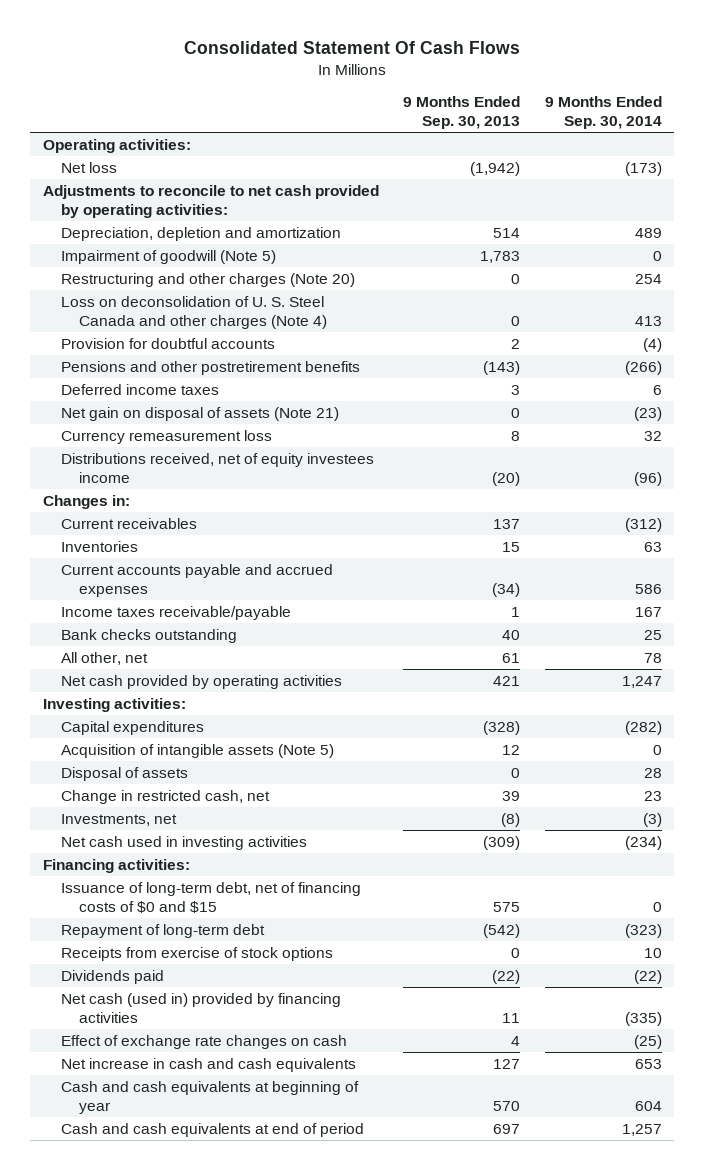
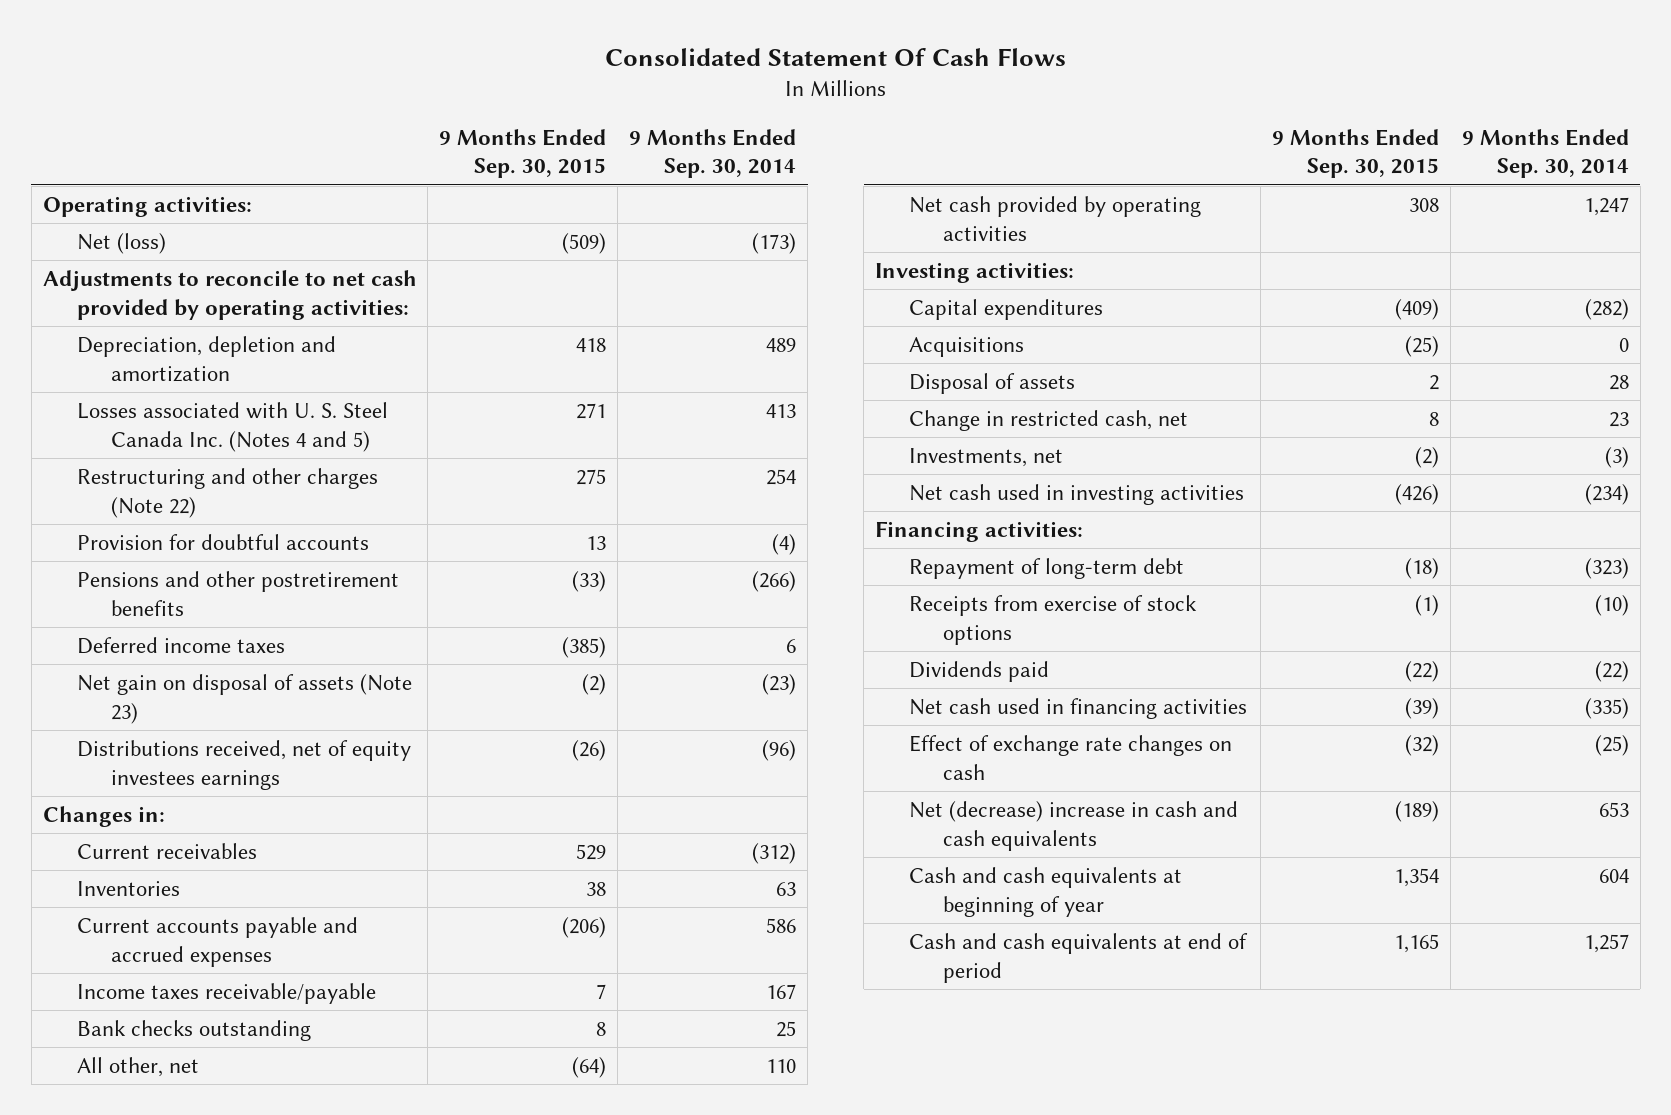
- | 9 Months Ended Sep. 30, 2013 | 9 Months Ended Sep. 30, 2014
+ | 9 Months Ended Sep. 30, 2015 | 9 Months Ended Sep. 30, 2014
- Net loss | (1,942) | (173)
+ Net (loss) | (509) | (173)
- Impairment of goodwill (Note 5) | 1,783 | 0
- Restructuring and other charges (Note 20) | 0 | 254
- Loss on deconsolidation of U. S. Steel Canada and other charges (Note 4) | 0 | 413
+ Losses associated with U. S. Steel Canada Inc. (Notes 4 and 5) | 271 | 413
+ Restructuring and other charges (Note 22) | 275 | 254
- Net gain on disposal of assets (Note 21) | 0 | (23)
- Currency remeasurement loss | 8 | 32
- Distributions received, net of equity investees income | (20) | (96)
+ Net gain on disposal of assets (Note 23) | (2) | (23)
+ Distributions received, net of equity investees earnings | (26) | (96)
- All other, net | 61 | 78
+ All other, net | (64) | 110
- Acquisition of intangible assets (Note 5) | 12 | 0
+ Acquisitions | (25) | 0
- Issuance of long-term debt, net of financing costs of $0 and $15 | 575 | 0
- Receipts from exercise of stock options | 0 | 10
+ Receipts from exercise of stock options | (1) | (10)
- Net cash (used in) provided by financing activities | 11 | (335)
+ Net cash used in financing activities | (39) | (335)
- Net increase in cash and cash equivalents | 127 | 653
+ Net (decrease) increase in cash and cash equivalents | (189) | 653

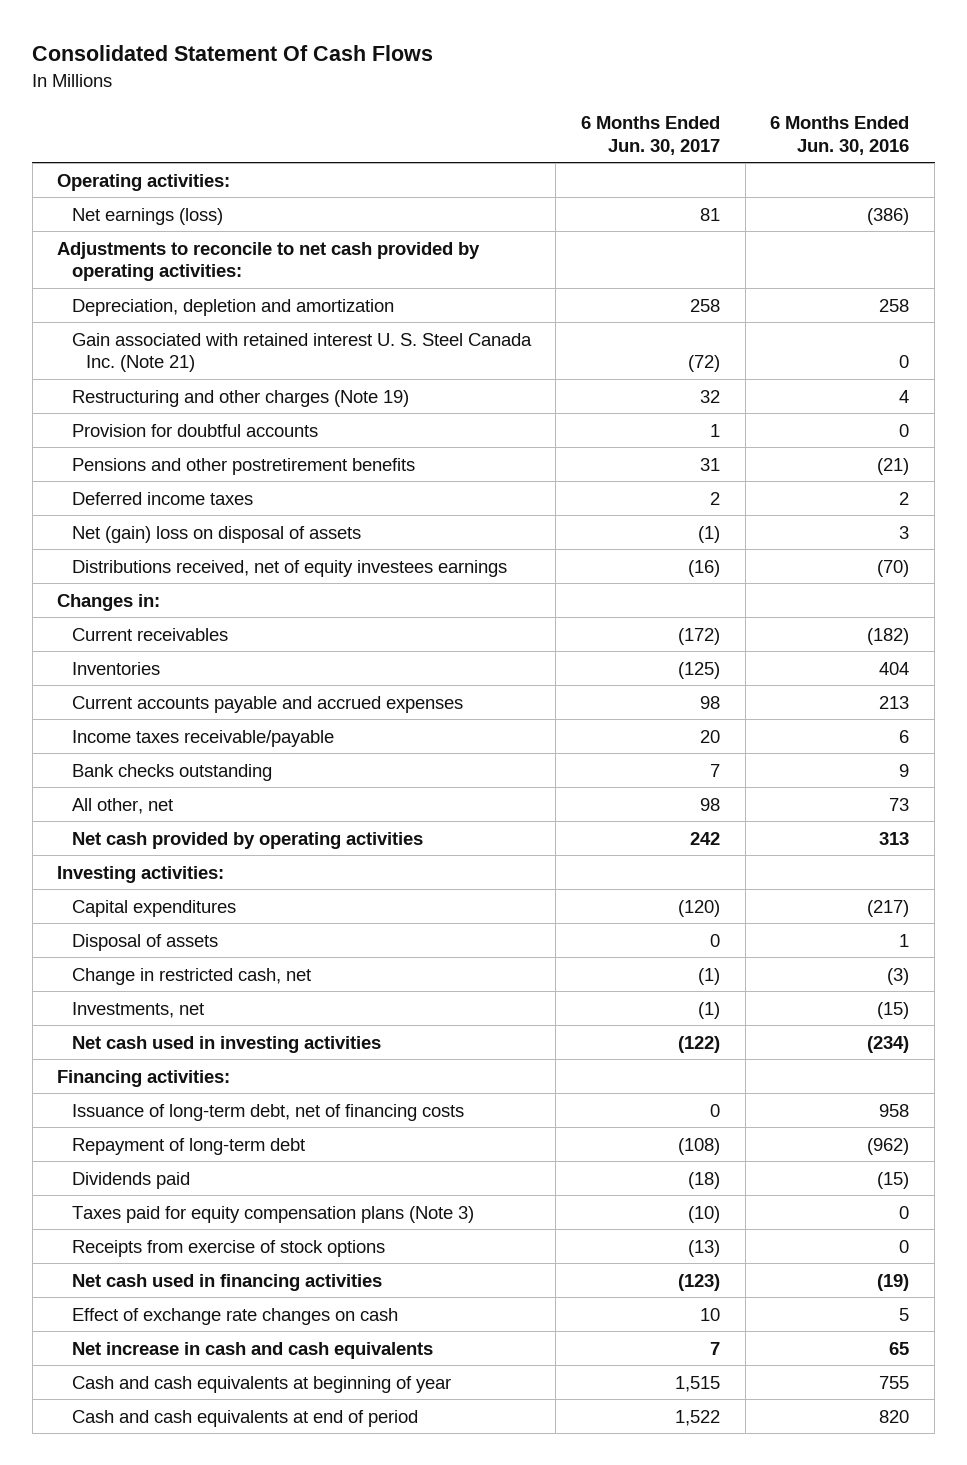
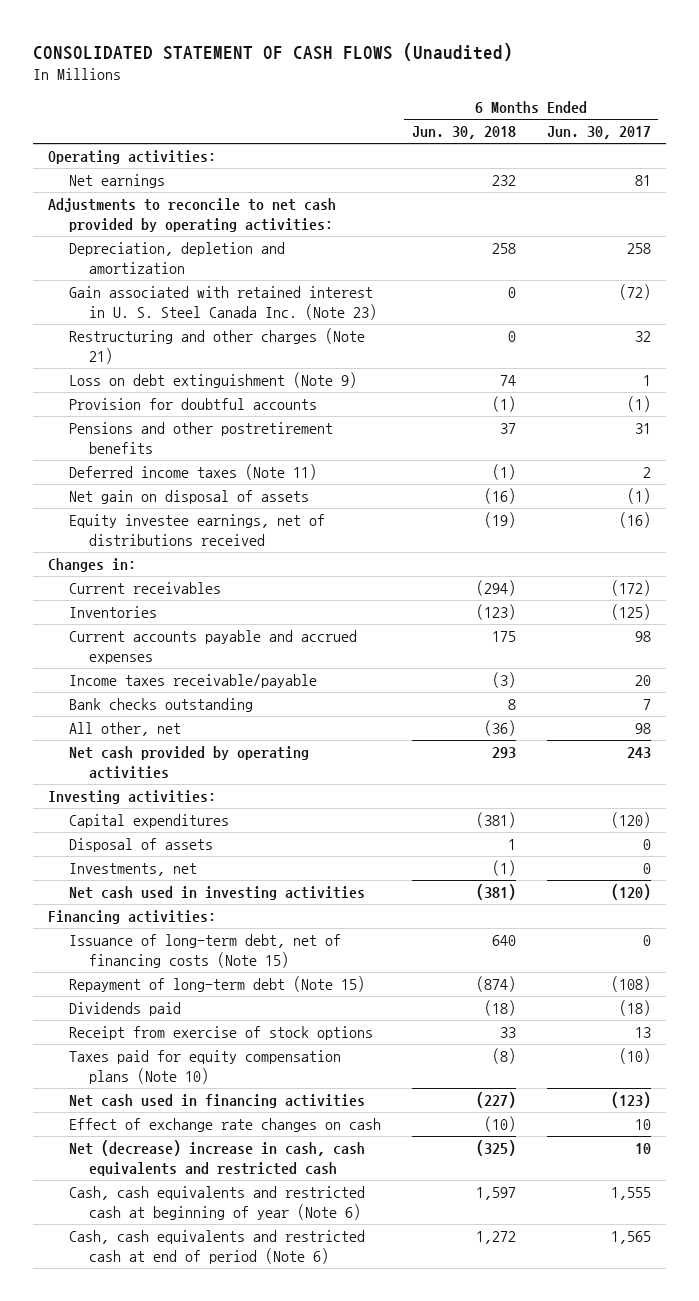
- Consolidated Statement Of Cash Flows
+ CONSOLIDATED STATEMENT OF CASH FLOWS (Unaudited)
- | 6 Months Ended Jun. 30, 2017 | 6 Months Ended Jun. 30, 2016
+ | 6 Months Ended Jun. 30, 2018 | 6 Months Ended Jun. 30, 2017
- Net earnings (loss) | 81 | (386)
+ Net earnings | 232 | 81
- Gain associated with retained interest U. S. Steel Canada Inc. (Note 21) | (72) | 0
- Restructuring and other charges (Note 19) | 32 | 4
- Provision for doubtful accounts | 1 | 0
+ Gain associated with retained interest in U. S. Steel Canada Inc. (Note 23) | 0 | (72)
+ Restructuring and other charges (Note 21) | 0 | 32
+ Loss on debt extinguishment (Note 9) | 74 | 1
+ Provision for doubtful accounts | (1) | (1)
- Deferred income taxes | 2 | 2
- Net (gain) loss on disposal of assets | (1) | 3
- Distributions received, net of equity investees earnings | (16) | (70)
+ Deferred income taxes (Note 11) | (1) | 2
+ Net gain on disposal of assets | (16) | (1)
+ Equity investee earnings, net of distributions received | (19) | (16)
- Net cash provided by operating activities | 242 | 313
+ Net cash provided by operating activities | 293 | 243
- Change in restricted cash, net | (1) | (3)
- Investments, net | (1) | (15)
- Net cash used in investing activities | (122) | (234)
+ Investments, net | (1) | 0
+ Net cash used in investing activities | (381) | (120)
- Issuance of long-term debt, net of financing costs | 0 | 958
- Repayment of long-term debt | (108) | (962)
+ Issuance of long-term debt, net of financing costs (Note 15) | 640 | 0
+ Repayment of long-term debt (Note 15) | (874) | (108)
- Taxes paid for equity compensation plans (Note 3) | (10) | 0
- Receipts from exercise of stock options | (13) | 0
+ Receipt from exercise of stock options | 33 | 13
+ Taxes paid for equity compensation plans (Note 10) | (8) | (10)
- Net increase in cash and cash equivalents | 7 | 65
- Cash and cash equivalents at beginning of year | 1,515 | 755
- Cash and cash equivalents at end of period | 1,522 | 820
+ Net (decrease) increase in cash, cash equivalents and restricted cash | (325) | 10
+ Cash, cash equivalents and restricted cash at beginning of year (Note 6) | 1,597 | 1,555
+ Cash, cash equivalents and restricted cash at end of period (Note 6) | 1,272 | 1,565

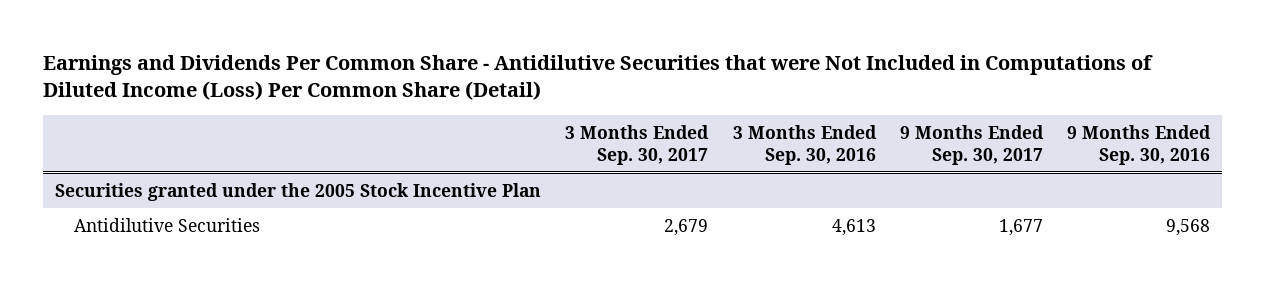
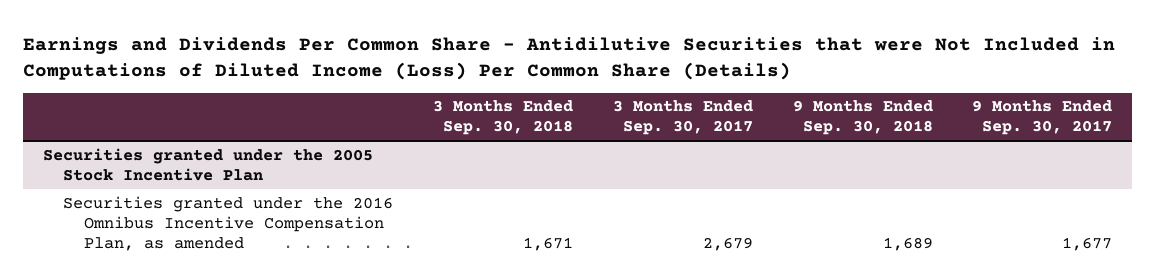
- Earnings and Dividends Per Common Share - Antidilutive Securities that were Not Included in Computations of Diluted Income (Loss) Per Common Share (Detail)
+ Earnings and Dividends Per Common Share - Antidilutive Securities that were Not Included in Computations of Diluted Income (Loss) Per Common Share (Details)
- | 3 Months Ended Sep. 30, 2017 | 3 Months Ended Sep. 30, 2016 | 9 Months Ended Sep. 30, 2017 | 9 Months Ended Sep. 30, 2016
+ | 3 Months Ended Sep. 30, 2018 | 3 Months Ended Sep. 30, 2017 | 9 Months Ended Sep. 30, 2018 | 9 Months Ended Sep. 30, 2017
@ Securities granted under the 2005 Stock Incentive Plan
- Antidilutive Securities | 2,679 | 4,613 | 1,677 | 9,568
+ Securities granted under the 2016 Omnibus Incentive Compensation Plan, as amended | 1,671 | 2,679 | 1,689 | 1,677

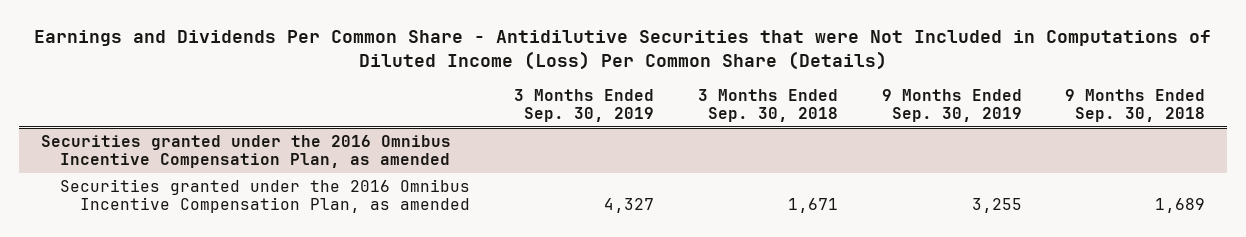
- | 3 Months Ended Sep. 30, 2018 | 3 Months Ended Sep. 30, 2017 | 9 Months Ended Sep. 30, 2018 | 9 Months Ended Sep. 30, 2017
+ | 3 Months Ended Sep. 30, 2019 | 3 Months Ended Sep. 30, 2018 | 9 Months Ended Sep. 30, 2019 | 9 Months Ended Sep. 30, 2018
- Securities granted under the 2005 Stock Incentive Plan
+ Securities granted under the 2016 Omnibus Incentive Compensation Plan, as amended

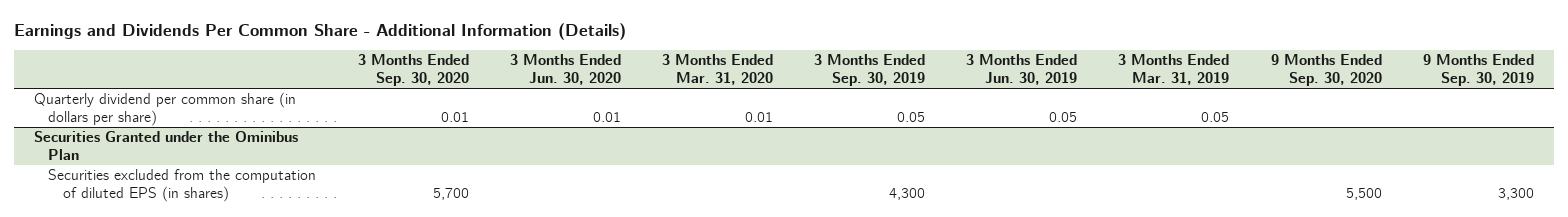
- Earnings and Dividends Per Common Share - Antidilutive Securities that were Not Included in Computations of Diluted Income (Loss) Per Common Share (Details)
+ Earnings and Dividends Per Common Share - Additional Information (Details)
- | 3 Months Ended Sep. 30, 2019 | 3 Months Ended Sep. 30, 2018 | 9 Months Ended Sep. 30, 2019 | 9 Months Ended Sep. 30, 2018
+ | 3 Months Ended Sep. 30, 2020 | 3 Months Ended Jun. 30, 2020 | 3 Months Ended Mar. 31, 2020 | 3 Months Ended Sep. 30, 2019 | 3 Months Ended Jun. 30, 2019 | 3 Months Ended Mar. 31, 2019 | 9 Months Ended Sep. 30, 2020 | 9 Months Ended Sep. 30, 2019
- Securities granted under the 2016 Omnibus Incentive Compensation Plan, as amended
- Securities granted under the 2016 Omnibus Incentive Compensation Plan, as amended | 4,327 | 1,671 | 3,255 | 1,689
+ Quarterly dividend per common share (in dollars per share) | 0.01 | 0.01 | 0.01 | 0.05 | 0.05 | 0.05 | |
+ Securities Granted under the Ominibus Plan
+ Securities excluded from the computation of diluted EPS (in shares) | 5,700 | | | 4,300 | | | 5,500 | 3,300

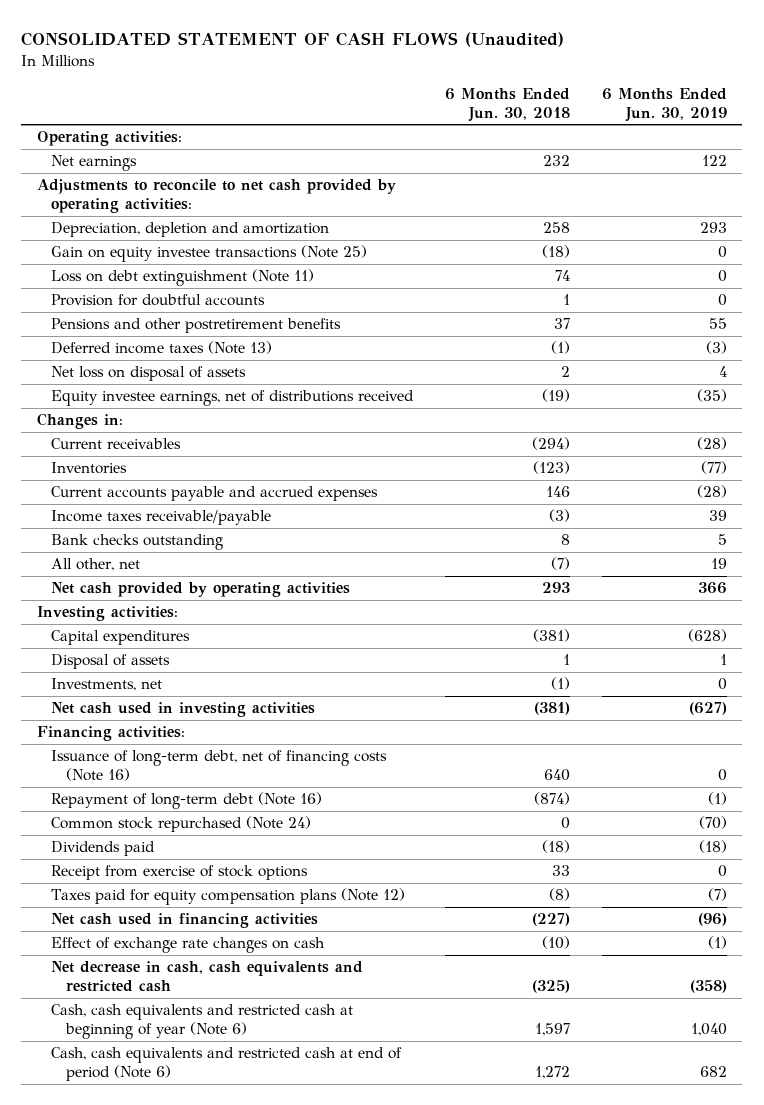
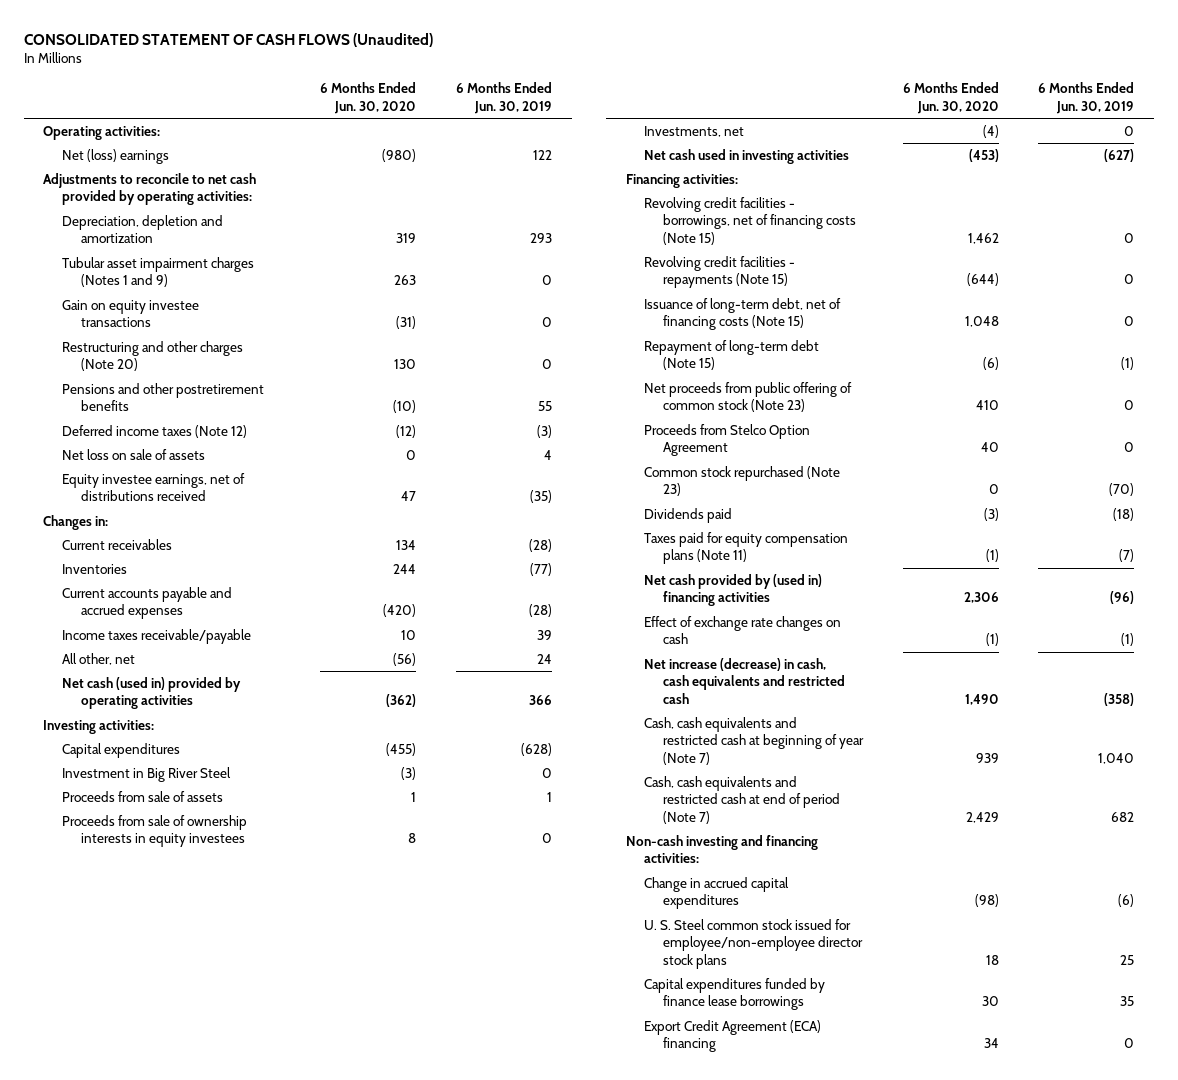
- | 6 Months Ended Jun. 30, 2018 | 6 Months Ended Jun. 30, 2019
+ | 6 Months Ended Jun. 30, 2020 | 6 Months Ended Jun. 30, 2019
- Net earnings | 232 | 122
+ Net (loss) earnings | (980) | 122
- Gain on equity investee transactions (Note 25) | (18) | 0
- Loss on debt extinguishment (Note 11) | 74 | 0
- Provision for doubtful accounts | 1 | 0
+ Tubular asset impairment charges (Notes 1 and 9) | 263 | 0
+ Gain on equity investee transactions | (31) | 0
+ Restructuring and other charges (Note 20) | 130 | 0
- Deferred income taxes (Note 13) | (1) | (3)
- Net loss on disposal of assets | 2 | 4
+ Deferred income taxes (Note 12) | (12) | (3)
+ Net loss on sale of assets | 0 | 4
- Bank checks outstanding | 8 | 5
- All other, net | (7) | 19
- Net cash provided by operating activities | 293 | 366
+ All other, net | (56) | 24
+ Net cash (used in) provided by operating activities | (362) | 366
- Disposal of assets | 1 | 1
+ Investment in Big River Steel | (3) | 0
+ Proceeds from sale of assets | 1 | 1
+ Proceeds from sale of ownership interests in equity investees | 8 | 0
- Issuance of long-term debt, net of financing costs (Note 16) | 640 | 0
- Repayment of long-term debt (Note 16) | (874) | (1)
- Common stock repurchased (Note 24) | 0 | (70)
+ Revolving credit facilities - borrowings, net of financing costs (Note 15) | 1,462 | 0
+ Revolving credit facilities - repayments (Note 15) | (644) | 0
+ Issuance of long-term debt, net of financing costs (Note 15) | 1,048 | 0
+ Repayment of long-term debt (Note 15) | (6) | (1)
+ Net proceeds from public offering of common stock (Note 23) | 410 | 0
+ Proceeds from Stelco Option Agreement | 40 | 0
+ Common stock repurchased (Note 23) | 0 | (70)
- Receipt from exercise of stock options | 33 | 0
- Taxes paid for equity compensation plans (Note 12) | (8) | (7)
- Net cash used in financing activities | (227) | (96)
+ Taxes paid for equity compensation plans (Note 11) | (1) | (7)
+ Net cash provided by (used in) financing activities | 2,306 | (96)
- Net decrease in cash, cash equivalents and restricted cash | (325) | (358)
- Cash, cash equivalents and restricted cash at beginning of year (Note 6) | 1,597 | 1,040
- Cash, cash equivalents and restricted cash at end of period (Note 6) | 1,272 | 682
+ Net increase (decrease) in cash, cash equivalents and restricted cash | 1,490 | (358)
+ Cash, cash equivalents and restricted cash at beginning of year (Note 7) | 939 | 1,040
+ Cash, cash equivalents and restricted cash at end of period (Note 7) | 2,429 | 682
+ Non-cash investing and financing activities:
+ Change in accrued capital expenditures | (98) | (6)
+ U. S. Steel common stock issued for employee/non-employee director stock plans | 18 | 25
+ Capital expenditures funded by finance lease borrowings | 30 | 35
+ Export Credit Agreement (ECA) financing | 34 | 0

